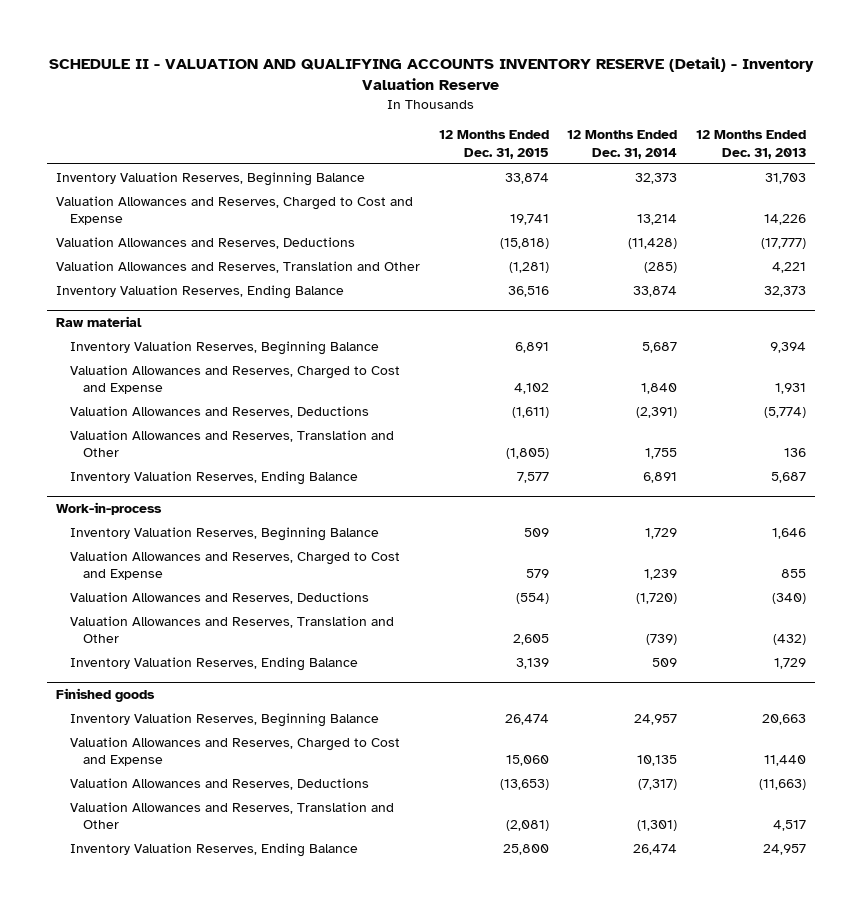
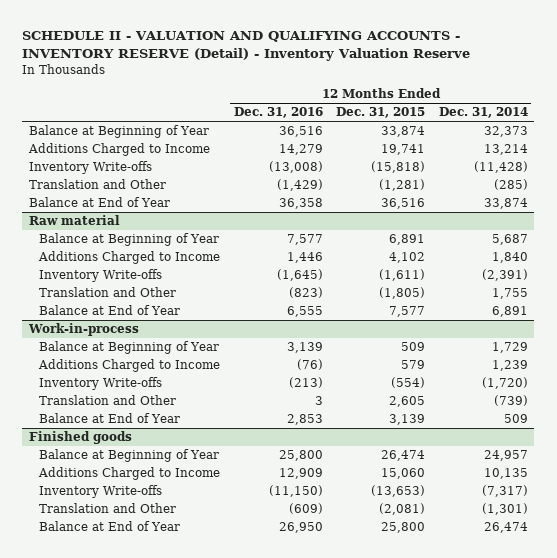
- SCHEDULE II - VALUATION AND QUALIFYING ACCOUNTS INVENTORY RESERVE (Detail) - Inventory Valuation Reserve
+ SCHEDULE II - VALUATION AND QUALIFYING ACCOUNTS - INVENTORY RESERVE (Detail) - Inventory Valuation Reserve
- | 12 Months Ended Dec. 31, 2015 | 12 Months Ended Dec. 31, 2014 | 12 Months Ended Dec. 31, 2013
+ | 12 Months Ended Dec. 31, 2016 | 12 Months Ended Dec. 31, 2015 | 12 Months Ended Dec. 31, 2014
- Inventory Valuation Reserves, Beginning Balance | 33,874 | 32,373 | 31,703
- Valuation Allowances and Reserves, Charged to Cost and Expense | 19,741 | 13,214 | 14,226
- Valuation Allowances and Reserves, Deductions | (15,818) | (11,428) | (17,777)
- Valuation Allowances and Reserves, Translation and Other | (1,281) | (285) | 4,221
- Inventory Valuation Reserves, Ending Balance | 36,516 | 33,874 | 32,373
+ Balance at Beginning of Year | 36,516 | 33,874 | 32,373
+ Additions Charged to Income | 14,279 | 19,741 | 13,214
+ Inventory Write-offs | (13,008) | (15,818) | (11,428)
+ Translation and Other | (1,429) | (1,281) | (285)
+ Balance at End of Year | 36,358 | 36,516 | 33,874
@ Raw material
- Inventory Valuation Reserves, Beginning Balance | 6,891 | 5,687 | 9,394
- Valuation Allowances and Reserves, Charged to Cost and Expense | 4,102 | 1,840 | 1,931
- Valuation Allowances and Reserves, Deductions | (1,611) | (2,391) | (5,774)
- Valuation Allowances and Reserves, Translation and Other | (1,805) | 1,755 | 136
- Inventory Valuation Reserves, Ending Balance | 7,577 | 6,891 | 5,687
+ Balance at Beginning of Year | 7,577 | 6,891 | 5,687
+ Additions Charged to Income | 1,446 | 4,102 | 1,840
+ Inventory Write-offs | (1,645) | (1,611) | (2,391)
+ Translation and Other | (823) | (1,805) | 1,755
+ Balance at End of Year | 6,555 | 7,577 | 6,891
@ Work-in-process
- Inventory Valuation Reserves, Beginning Balance | 509 | 1,729 | 1,646
- Valuation Allowances and Reserves, Charged to Cost and Expense | 579 | 1,239 | 855
- Valuation Allowances and Reserves, Deductions | (554) | (1,720) | (340)
- Valuation Allowances and Reserves, Translation and Other | 2,605 | (739) | (432)
- Inventory Valuation Reserves, Ending Balance | 3,139 | 509 | 1,729
+ Balance at Beginning of Year | 3,139 | 509 | 1,729
+ Additions Charged to Income | (76) | 579 | 1,239
+ Inventory Write-offs | (213) | (554) | (1,720)
+ Translation and Other | 3 | 2,605 | (739)
+ Balance at End of Year | 2,853 | 3,139 | 509
@ Finished goods
- Inventory Valuation Reserves, Beginning Balance | 26,474 | 24,957 | 20,663
- Valuation Allowances and Reserves, Charged to Cost and Expense | 15,060 | 10,135 | 11,440
- Valuation Allowances and Reserves, Deductions | (13,653) | (7,317) | (11,663)
- Valuation Allowances and Reserves, Translation and Other | (2,081) | (1,301) | 4,517
- Inventory Valuation Reserves, Ending Balance | 25,800 | 26,474 | 24,957
+ Balance at Beginning of Year | 25,800 | 26,474 | 24,957
+ Additions Charged to Income | 12,909 | 15,060 | 10,135
+ Inventory Write-offs | (11,150) | (13,653) | (7,317)
+ Translation and Other | (609) | (2,081) | (1,301)
+ Balance at End of Year | 26,950 | 25,800 | 26,474

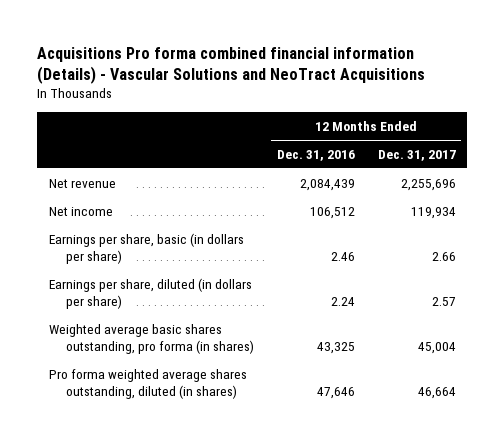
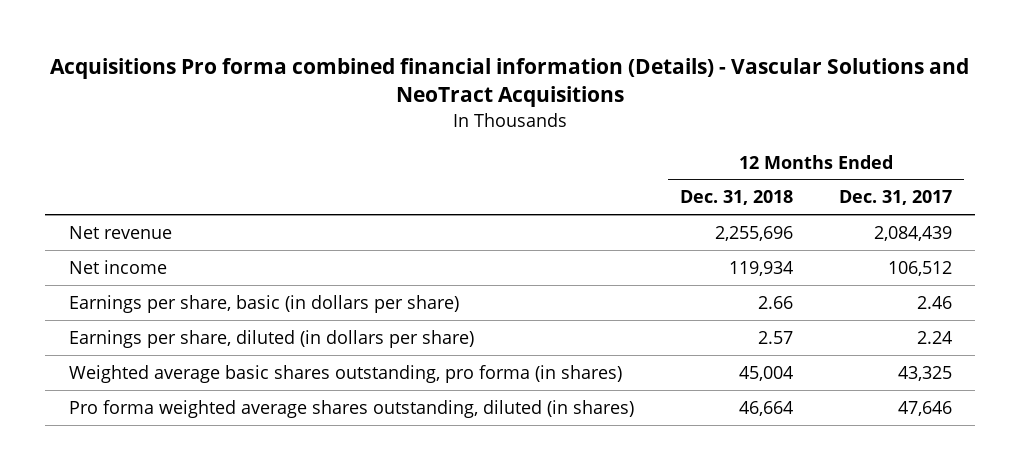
- | 12 Months Ended Dec. 31, 2016 | 12 Months Ended Dec. 31, 2017
+ | 12 Months Ended Dec. 31, 2018 | 12 Months Ended Dec. 31, 2017
- Net revenue | 2,084,439 | 2,255,696
- Net income | 106,512 | 119,934
- Earnings per share, basic (in dollars per share) | 2.46 | 2.66
- Earnings per share, diluted (in dollars per share) | 2.24 | 2.57
- Weighted average basic shares outstanding, pro forma (in shares) | 43,325 | 45,004
- Pro forma weighted average shares outstanding, diluted (in shares) | 47,646 | 46,664
+ Net revenue | 2,255,696 | 2,084,439
+ Net income | 119,934 | 106,512
+ Earnings per share, basic (in dollars per share) | 2.66 | 2.46
+ Earnings per share, diluted (in dollars per share) | 2.57 | 2.24
+ Weighted average basic shares outstanding, pro forma (in shares) | 45,004 | 43,325
+ Pro forma weighted average shares outstanding, diluted (in shares) | 46,664 | 47,646

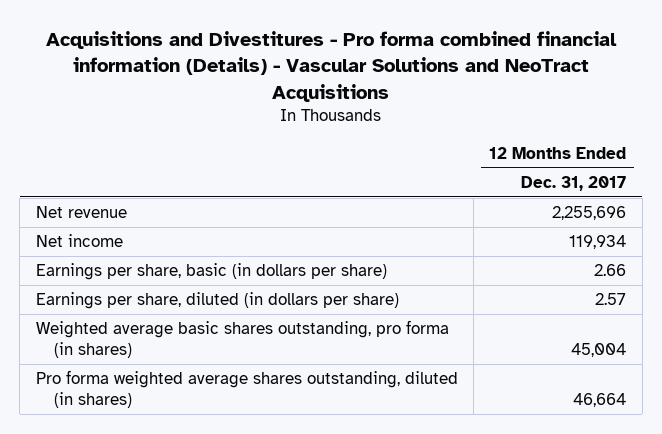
- Acquisitions Pro forma combined financial information (Details) - Vascular Solutions and NeoTract Acquisitions
+ Acquisitions and Divestitures - Pro forma combined financial information (Details) - Vascular Solutions and NeoTract Acquisitions
- | 12 Months Ended Dec. 31, 2018 | 12 Months Ended Dec. 31, 2017
+ | 12 Months Ended Dec. 31, 2017
- Net revenue | 2,255,696 | 2,084,439
- Net income | 119,934 | 106,512
- Earnings per share, basic (in dollars per share) | 2.66 | 2.46
- Earnings per share, diluted (in dollars per share) | 2.57 | 2.24
- Weighted average basic shares outstanding, pro forma (in shares) | 45,004 | 43,325
- Pro forma weighted average shares outstanding, diluted (in shares) | 46,664 | 47,646
+ Net revenue | 2,255,696
+ Net income | 119,934
+ Earnings per share, basic (in dollars per share) | 2.66
+ Earnings per share, diluted (in dollars per share) | 2.57
+ Weighted average basic shares outstanding, pro forma (in shares) | 45,004
+ Pro forma weighted average shares outstanding, diluted (in shares) | 46,664

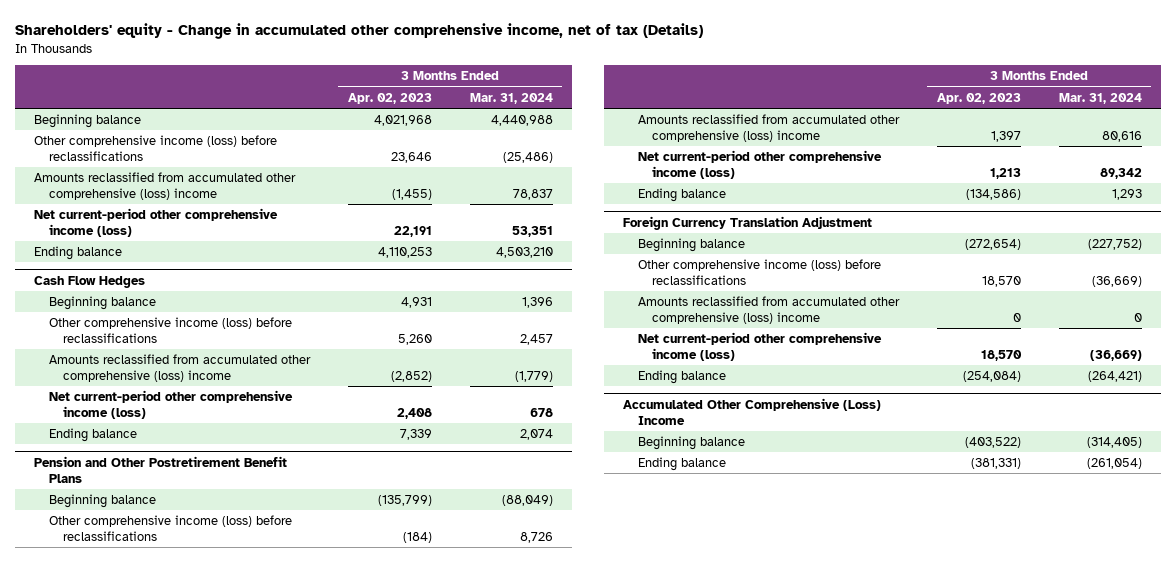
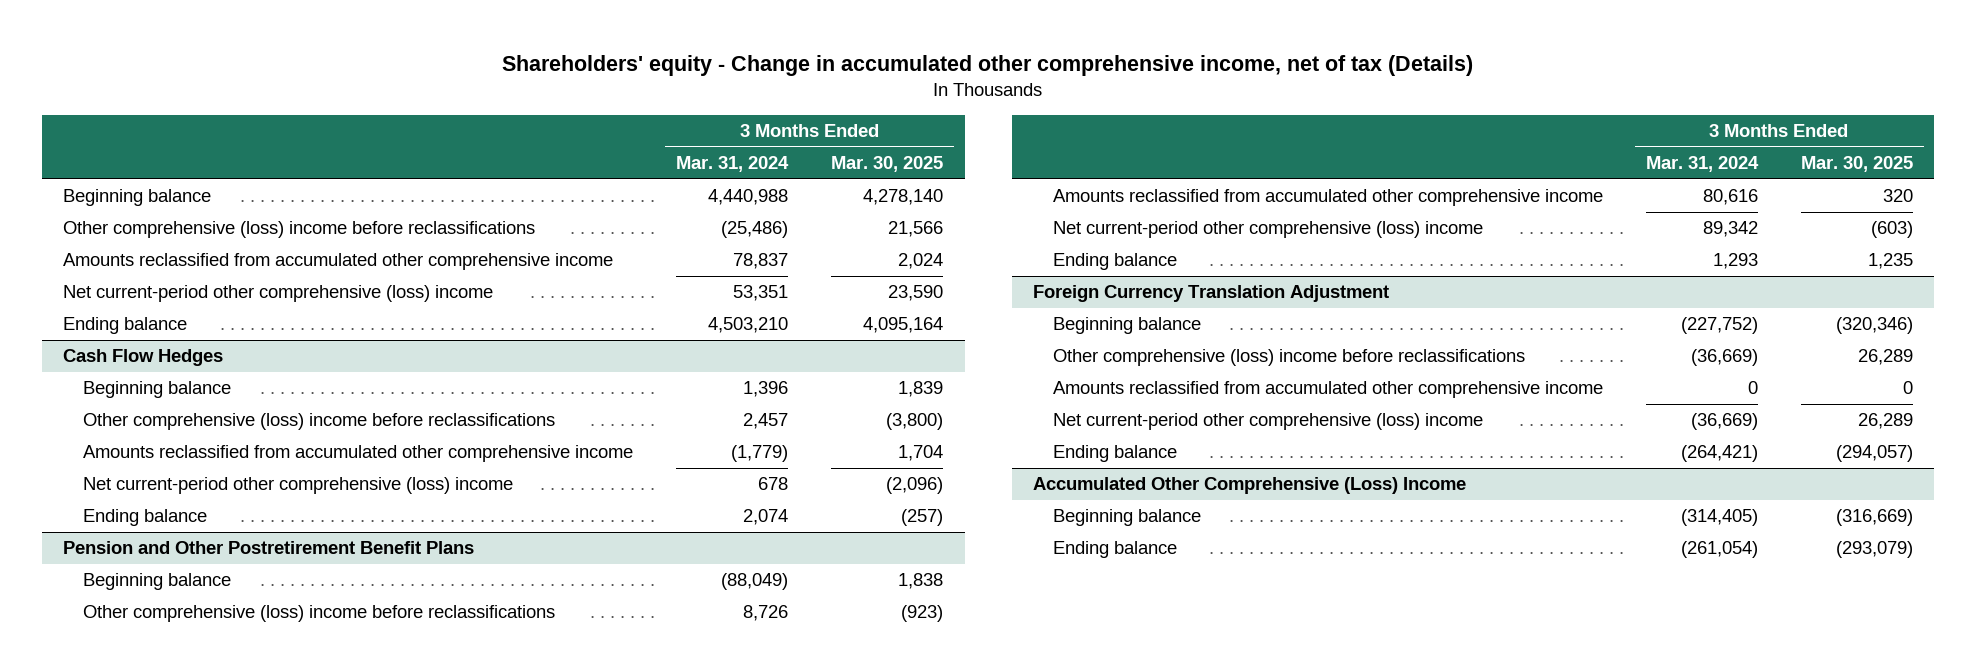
- | 3 Months Ended Apr. 02, 2023 | 3 Months Ended Mar. 31, 2024
+ | 3 Months Ended Mar. 31, 2024 | 3 Months Ended Mar. 30, 2025
- Other comprehensive income (loss) before reclassifications | 23,646 | (25,486)
- Amounts reclassified from accumulated other comprehensive (loss) income | (1,455) | 78,837
- Net current-period other comprehensive income (loss) | 22,191 | 53,351
+ Other comprehensive (loss) income before reclassifications | (25,486) | 21,566
+ Amounts reclassified from accumulated other comprehensive income | 78,837 | 2,024
+ Net current-period other comprehensive (loss) income | 53,351 | 23,590
@ Cash Flow Hedges
- Other comprehensive income (loss) before reclassifications | 5,260 | 2,457
- Amounts reclassified from accumulated other comprehensive (loss) income | (2,852) | (1,779)
- Net current-period other comprehensive income (loss) | 2,408 | 678
+ Other comprehensive (loss) income before reclassifications | 2,457 | (3,800)
+ Amounts reclassified from accumulated other comprehensive income | (1,779) | 1,704
+ Net current-period other comprehensive (loss) income | 678 | (2,096)
@ Pension and Other Postretirement Benefit Plans
- Other comprehensive income (loss) before reclassifications | (184) | 8,726
- Amounts reclassified from accumulated other comprehensive (loss) income | 1,397 | 80,616
- Net current-period other comprehensive income (loss) | 1,213 | 89,342
+ Other comprehensive (loss) income before reclassifications | 8,726 | (923)
+ Amounts reclassified from accumulated other comprehensive income | 80,616 | 320
+ Net current-period other comprehensive (loss) income | 89,342 | (603)
@ Foreign Currency Translation Adjustment
- Other comprehensive income (loss) before reclassifications | 18,570 | (36,669)
- Amounts reclassified from accumulated other comprehensive (loss) income | 0 | 0
- Net current-period other comprehensive income (loss) | 18,570 | (36,669)
+ Other comprehensive (loss) income before reclassifications | (36,669) | 26,289
+ Amounts reclassified from accumulated other comprehensive income | 0 | 0
+ Net current-period other comprehensive (loss) income | (36,669) | 26,289

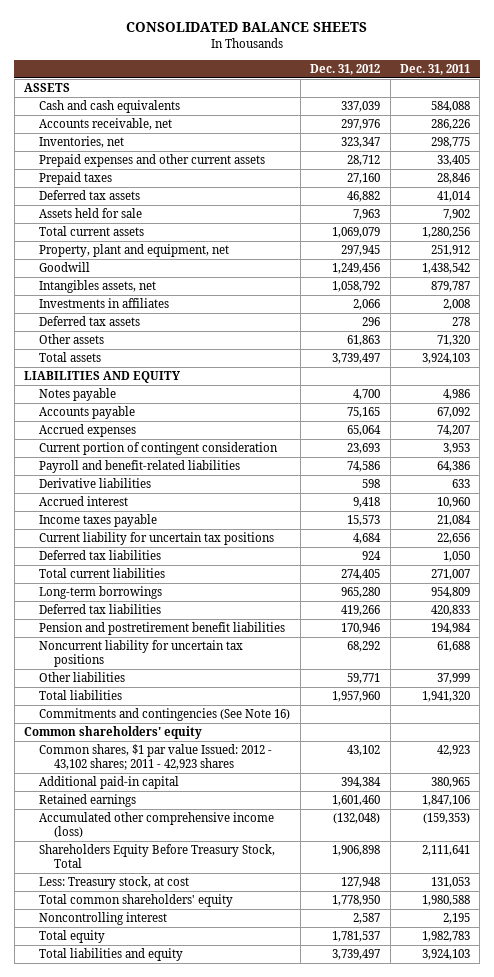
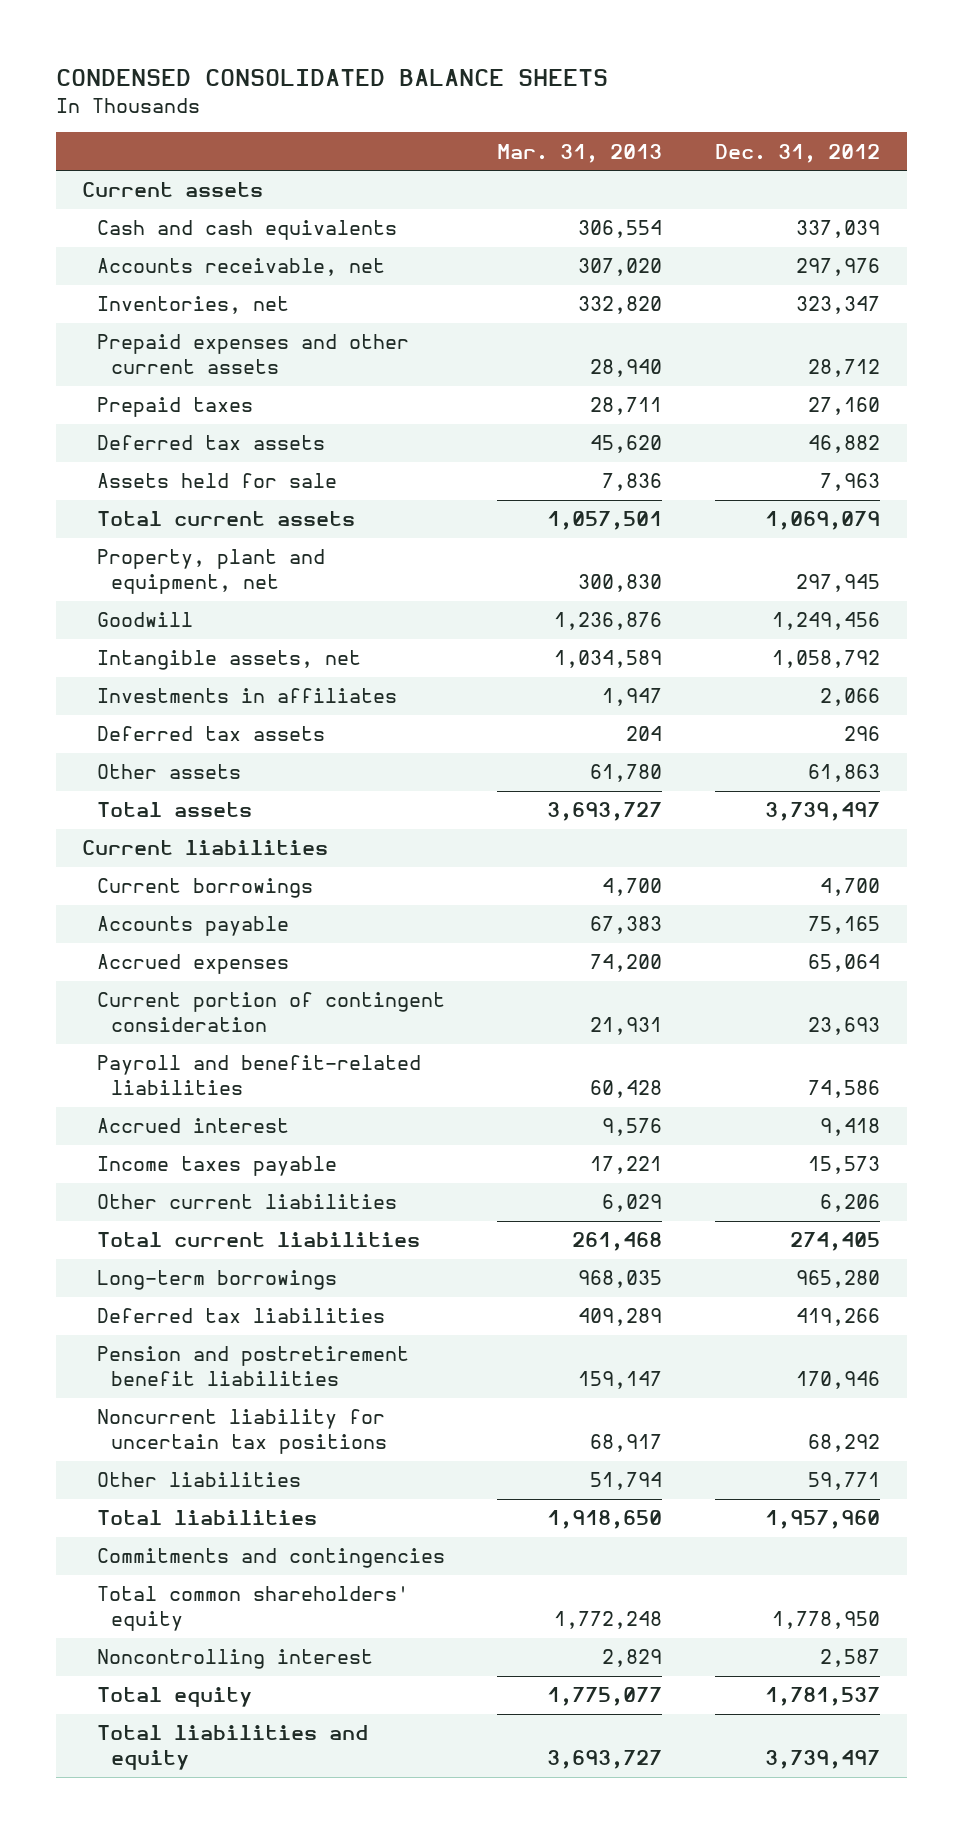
- CONSOLIDATED BALANCE SHEETS
+ CONDENSED CONSOLIDATED BALANCE SHEETS
- | Dec. 31, 2012 | Dec. 31, 2011
+ | Mar. 31, 2013 | Dec. 31, 2012
- ASSETS
+ Current assets
- Intangibles assets, net | 1,058,792 | 879,787
+ Intangible assets, net | 1,034,589 | 1,058,792
- LIABILITIES AND EQUITY
- Notes payable | 4,700 | 4,986
+ Current liabilities
+ Current borrowings | 4,700 | 4,700
- Derivative liabilities | 598 | 633
- Current liability for uncertain tax positions | 4,684 | 22,656
- Deferred tax liabilities | 924 | 1,050
+ Other current liabilities | 6,029 | 6,206
- Commitments and contingencies (See Note 16)
- Common shareholders' equity
- Common shares, $1 par value Issued: 2012 - 43,102 shares; 2011 - 42,923 shares | 43,102 | 42,923
- Additional paid-in capital | 394,384 | 380,965
- Retained earnings | 1,601,460 | 1,847,106
- Accumulated other comprehensive income (loss) | (132,048) | (159,353)
- Shareholders Equity Before Treasury Stock, Total | 1,906,898 | 2,111,641
- Less: Treasury stock, at cost | 127,948 | 131,053
+ Commitments and contingencies

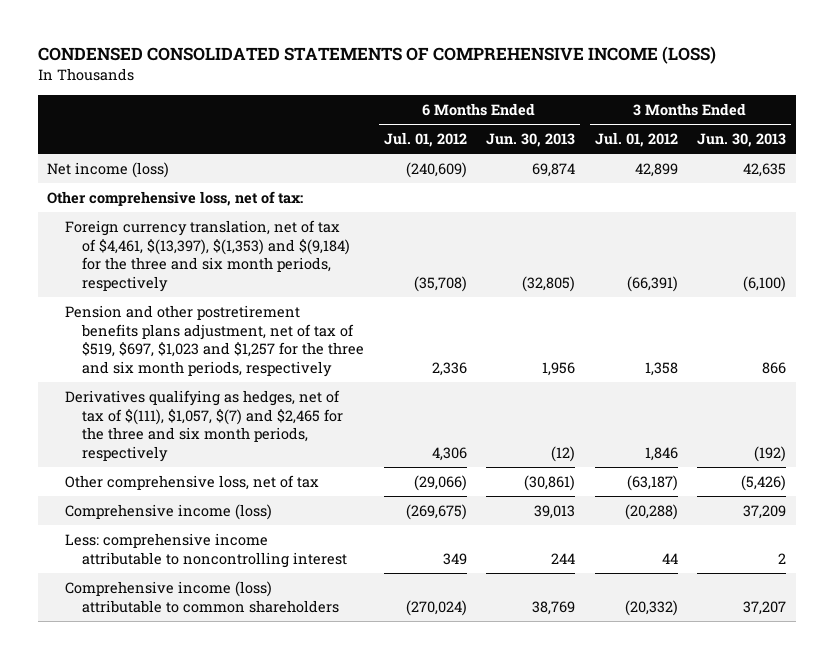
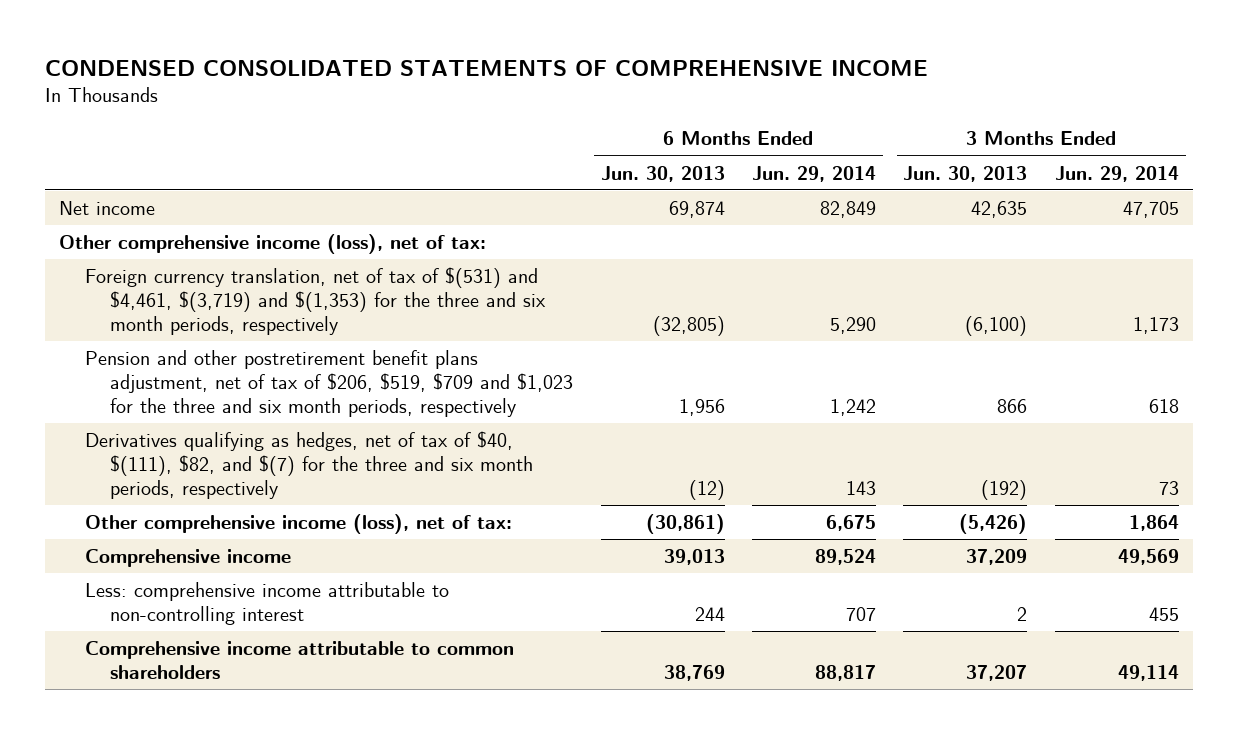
- CONDENSED CONSOLIDATED STATEMENTS OF COMPREHENSIVE INCOME (LOSS)
+ CONDENSED CONSOLIDATED STATEMENTS OF COMPREHENSIVE INCOME
- | 6 Months Ended Jul. 01, 2012 | 6 Months Ended Jun. 30, 2013 | 3 Months Ended Jul. 01, 2012 | 3 Months Ended Jun. 30, 2013
+ | 6 Months Ended Jun. 30, 2013 | 6 Months Ended Jun. 29, 2014 | 3 Months Ended Jun. 30, 2013 | 3 Months Ended Jun. 29, 2014
- Net income (loss) | (240,609) | 69,874 | 42,899 | 42,635
- Other comprehensive loss, net of tax:
- Foreign currency translation, net of tax of $4,461, $(13,397), $(1,353) and $(9,184) for the three and six month periods, respectively | (35,708) | (32,805) | (66,391) | (6,100)
- Pension and other postretirement benefits plans adjustment, net of tax of $519, $697, $1,023 and $1,257 for the three and six month periods, respectively | 2,336 | 1,956 | 1,358 | 866
- Derivatives qualifying as hedges, net of tax of $(111), $1,057, $(7) and $2,465 for the three and six month periods, respectively | 4,306 | (12) | 1,846 | (192)
- Other comprehensive loss, net of tax | (29,066) | (30,861) | (63,187) | (5,426)
- Comprehensive income (loss) | (269,675) | 39,013 | (20,288) | 37,209
- Less: comprehensive income attributable to noncontrolling interest | 349 | 244 | 44 | 2
- Comprehensive income (loss) attributable to common shareholders | (270,024) | 38,769 | (20,332) | 37,207
+ Net income | 69,874 | 82,849 | 42,635 | 47,705
+ Other comprehensive income (loss), net of tax:
+ Foreign currency translation, net of tax of $(531) and $4,461, $(3,719) and $(1,353) for the three and six month periods, respectively | (32,805) | 5,290 | (6,100) | 1,173
+ Pension and other postretirement benefit plans adjustment, net of tax of $206, $519, $709 and $1,023 for the three and six month periods, respectively | 1,956 | 1,242 | 866 | 618
+ Derivatives qualifying as hedges, net of tax of $40, $(111), $82, and $(7) for the three and six month periods, respectively | (12) | 143 | (192) | 73
+ Other comprehensive income (loss), net of tax: | (30,861) | 6,675 | (5,426) | 1,864
+ Comprehensive income | 39,013 | 89,524 | 37,209 | 49,569
+ Less: comprehensive income attributable to non-controlling interest | 244 | 707 | 2 | 455
+ Comprehensive income attributable to common shareholders | 38,769 | 88,817 | 37,207 | 49,114

